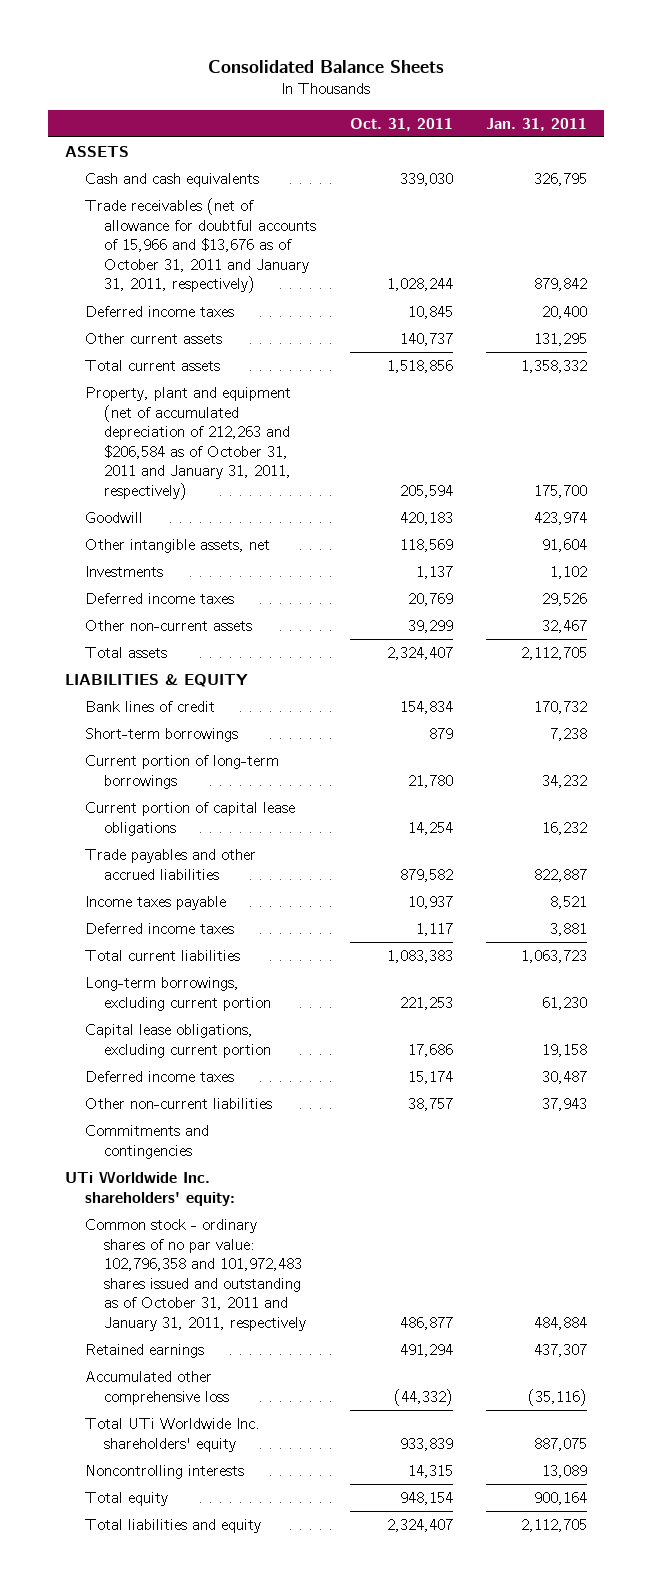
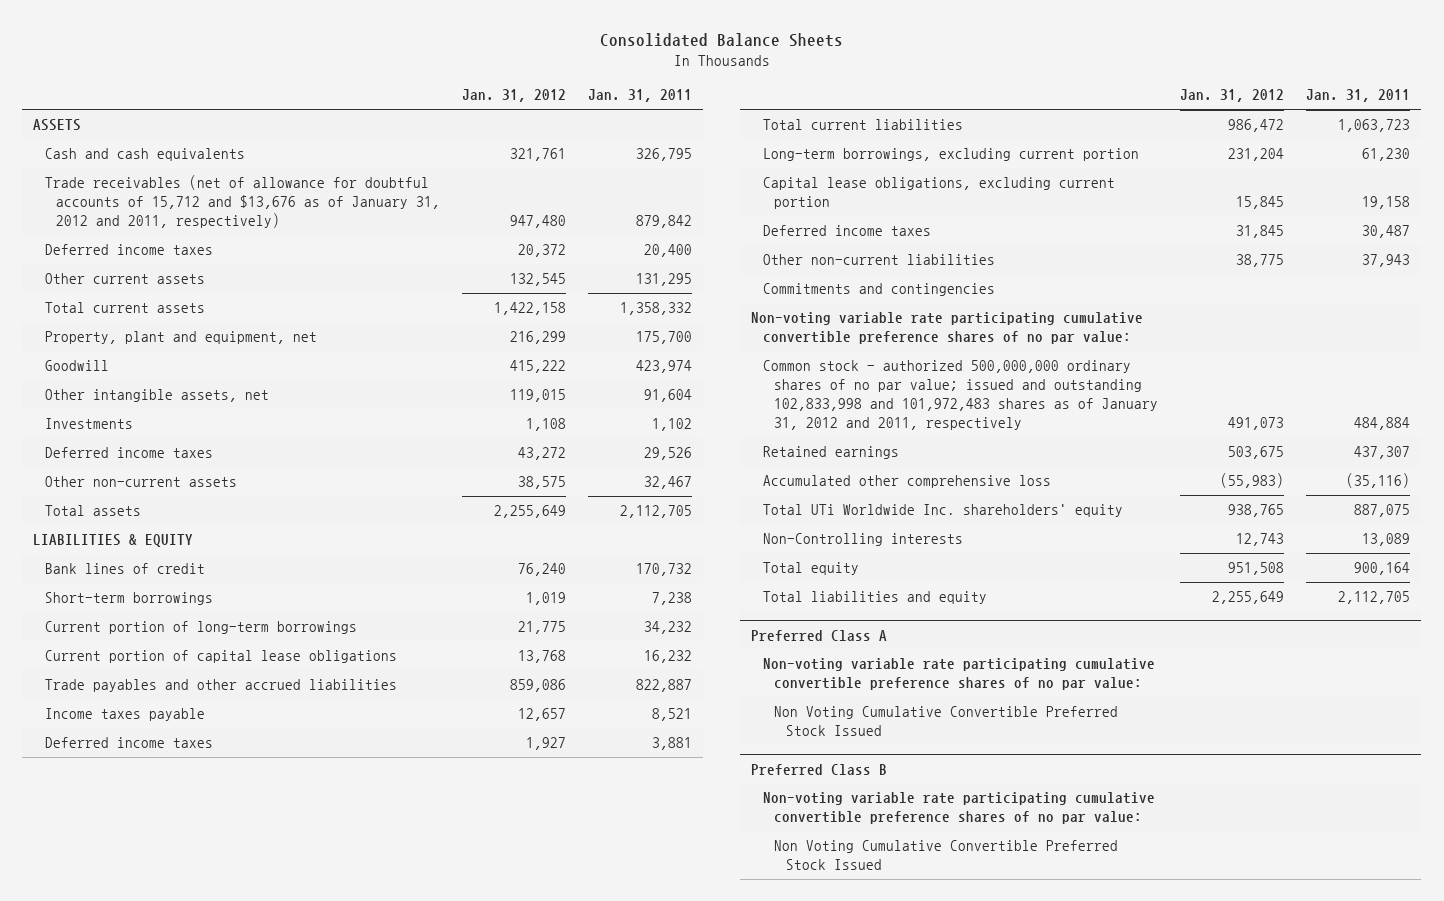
- | Oct. 31, 2011 | Jan. 31, 2011
+ | Jan. 31, 2012 | Jan. 31, 2011
- Trade receivables (net of allowance for doubtful accounts of 15,966 and $13,676 as of October 31, 2011 and January 31, 2011, respectively) | 1,028,244 | 879,842
+ Trade receivables (net of allowance for doubtful accounts of 15,712 and $13,676 as of January 31, 2012 and 2011, respectively) | 947,480 | 879,842
- Property, plant and equipment (net of accumulated depreciation of 212,263 and $206,584 as of October 31, 2011 and January 31, 2011, respectively) | 205,594 | 175,700
+ Property, plant and equipment, net | 216,299 | 175,700
- UTi Worldwide Inc. shareholders' equity:
- Common stock - ordinary shares of no par value: 102,796,358 and 101,972,483 shares issued and outstanding as of October 31, 2011 and January 31, 2011, respectively | 486,877 | 484,884
+ Non-voting variable rate participating cumulative convertible preference shares of no par value:
+ Common stock - authorized 500,000,000 ordinary shares of no par value; issued and outstanding 102,833,998 and 101,972,483 shares as of January 31, 2012 and 2011, respectively | 491,073 | 484,884
- Noncontrolling interests | 14,315 | 13,089
+ Non-Controlling interests | 12,743 | 13,089
+ Preferred Class A
+ Non-voting variable rate participating cumulative convertible preference shares of no par value:
+ Non Voting Cumulative Convertible Preferred Stock Issued
+ Preferred Class B
+ Non-voting variable rate participating cumulative convertible preference shares of no par value:
+ Non Voting Cumulative Convertible Preferred Stock Issued

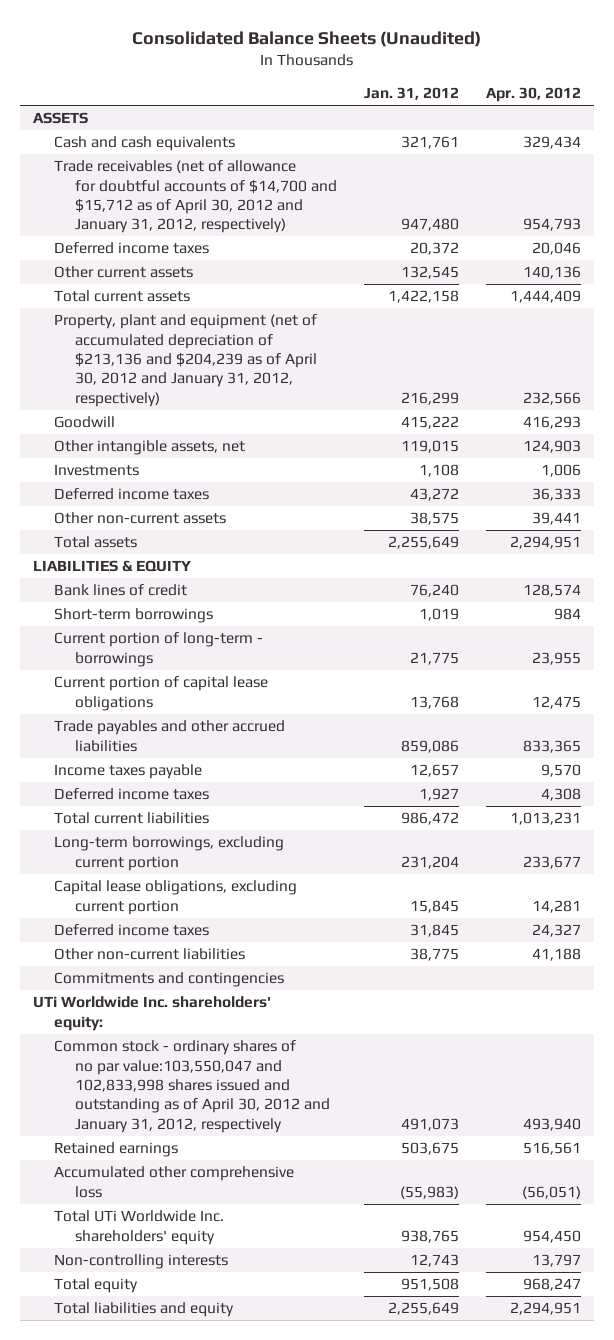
- Consolidated Balance Sheets
+ Consolidated Balance Sheets (Unaudited)
- | Jan. 31, 2012 | Jan. 31, 2011
+ | Jan. 31, 2012 | Apr. 30, 2012
- Trade receivables (net of allowance for doubtful accounts of 15,712 and $13,676 as of January 31, 2012 and 2011, respectively) | 947,480 | 879,842
+ Trade receivables (net of allowance for doubtful accounts of $14,700 and $15,712 as of April 30, 2012 and January 31, 2012, respectively) | 947,480 | 954,793
- Property, plant and equipment, net | 216,299 | 175,700
+ Property, plant and equipment (net of accumulated depreciation of $213,136 and $204,239 as of April 30, 2012 and January 31, 2012, respectively) | 216,299 | 232,566
- Current portion of long-term borrowings | 21,775 | 34,232
+ Current portion of long-term - borrowings | 21,775 | 23,955
- Non-voting variable rate participating cumulative convertible preference shares of no par value:
- Common stock - authorized 500,000,000 ordinary shares of no par value; issued and outstanding 102,833,998 and 101,972,483 shares as of January 31, 2012 and 2011, respectively | 491,073 | 484,884
+ UTi Worldwide Inc. shareholders' equity:
+ Common stock - ordinary shares of no par value:103,550,047 and 102,833,998 shares issued and outstanding as of April 30, 2012 and January 31, 2012, respectively | 491,073 | 493,940
- Non-Controlling interests | 12,743 | 13,089
+ Non-controlling interests | 12,743 | 13,797
- Preferred Class A
- Non-voting variable rate participating cumulative convertible preference shares of no par value:
- Non Voting Cumulative Convertible Preferred Stock Issued
- Preferred Class B
- Non-voting variable rate participating cumulative convertible preference shares of no par value:
- Non Voting Cumulative Convertible Preferred Stock Issued

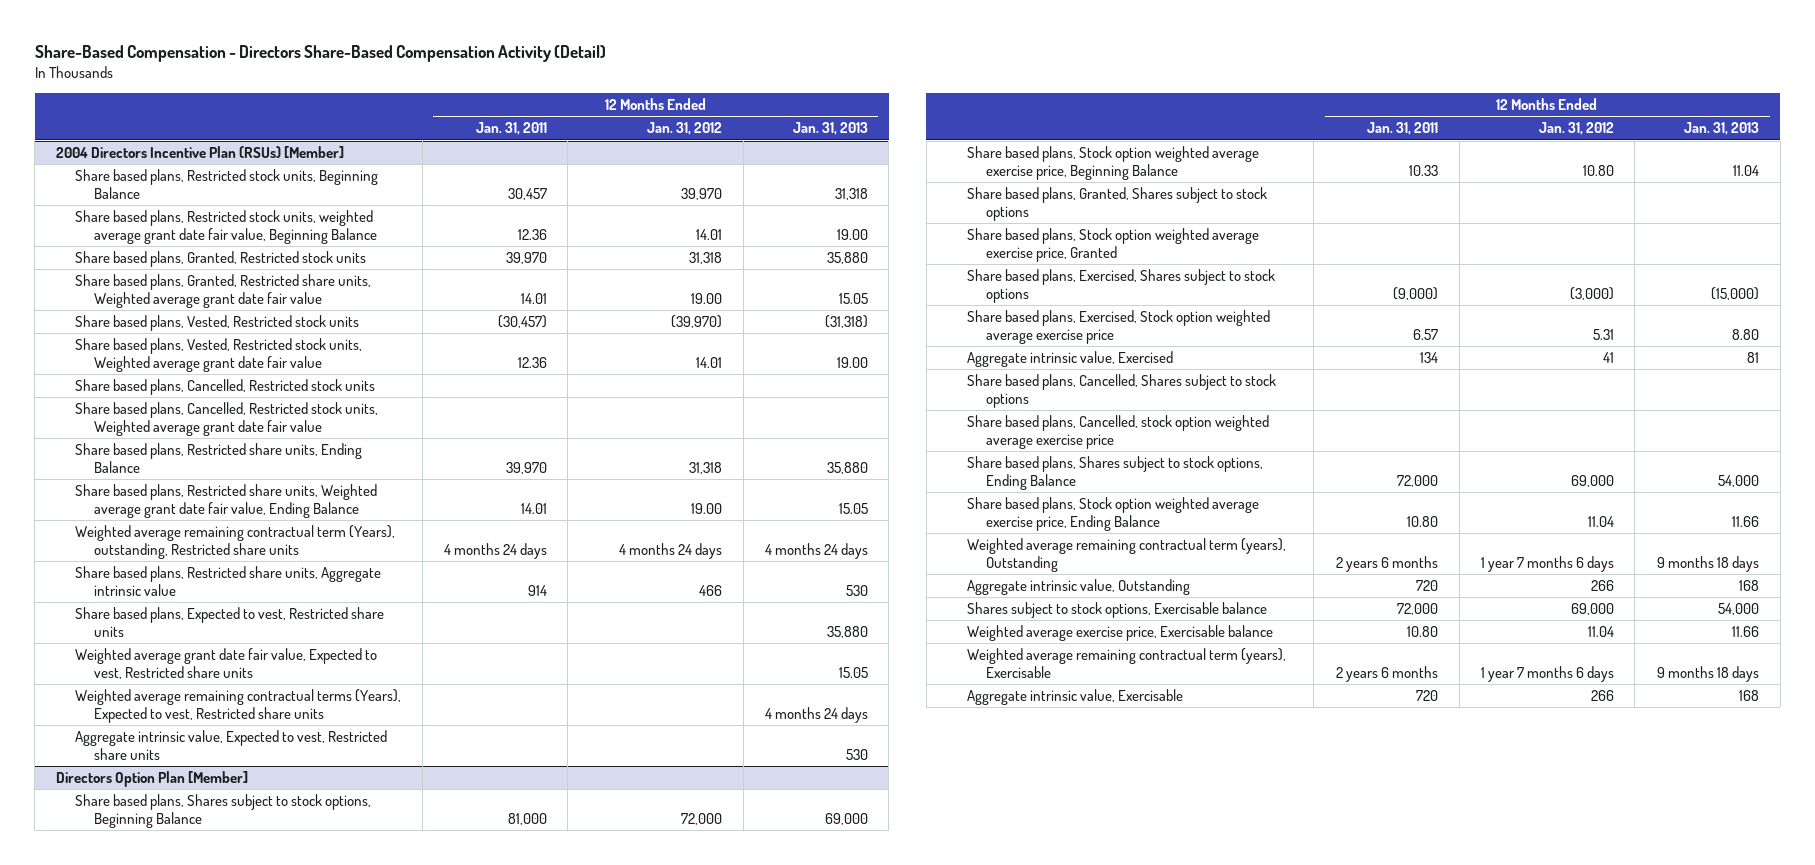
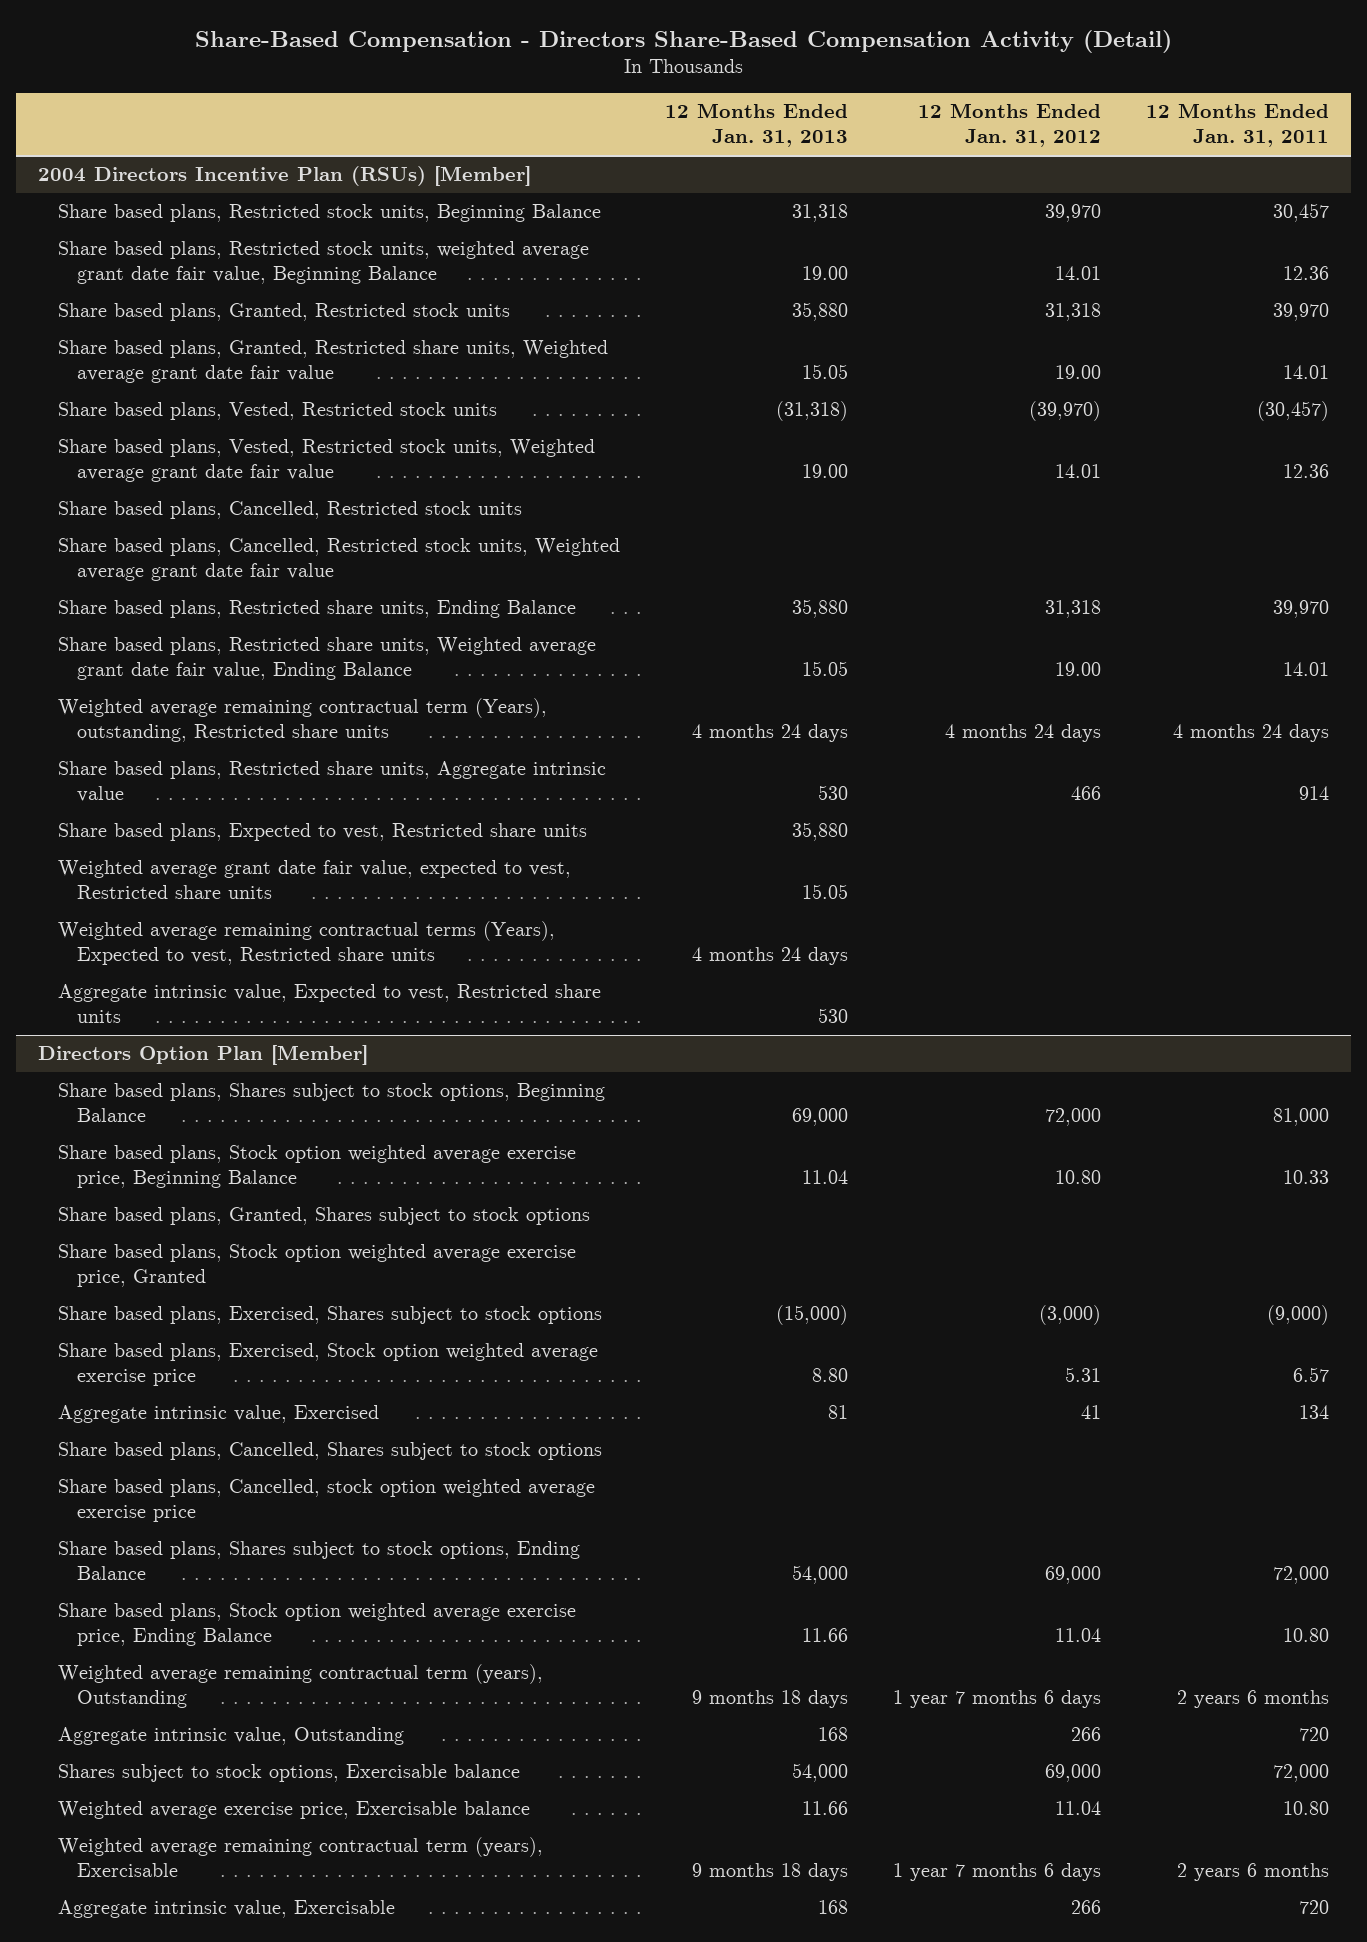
- | 12 Months Ended Jan. 31, 2011 | 12 Months Ended Jan. 31, 2012 | 12 Months Ended Jan. 31, 2013
+ | 12 Months Ended Jan. 31, 2013 | 12 Months Ended Jan. 31, 2012 | 12 Months Ended Jan. 31, 2011
@ 2004 Directors Incentive Plan (RSUs) [Member]
- Weighted average grant date fair value, Expected to vest, Restricted share units | | | 15.05
+ Weighted average grant date fair value, expected to vest, Restricted share units | 15.05 | |

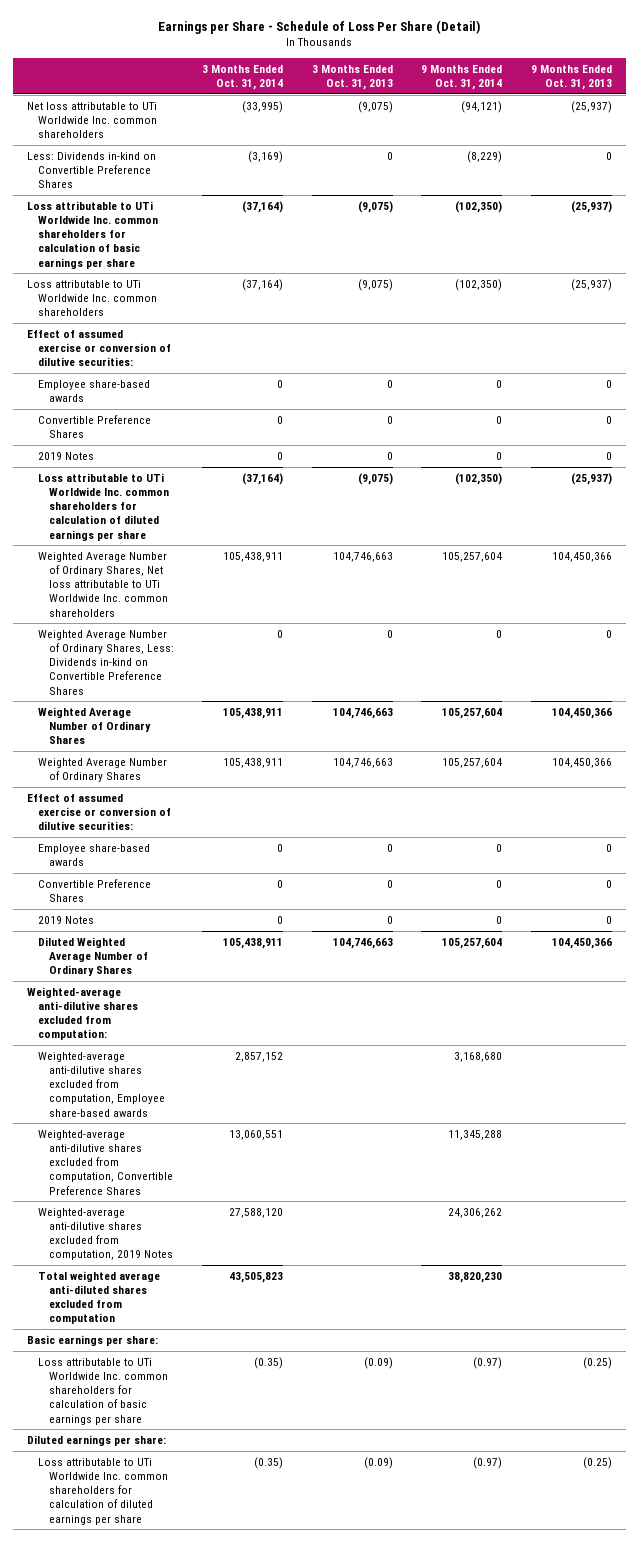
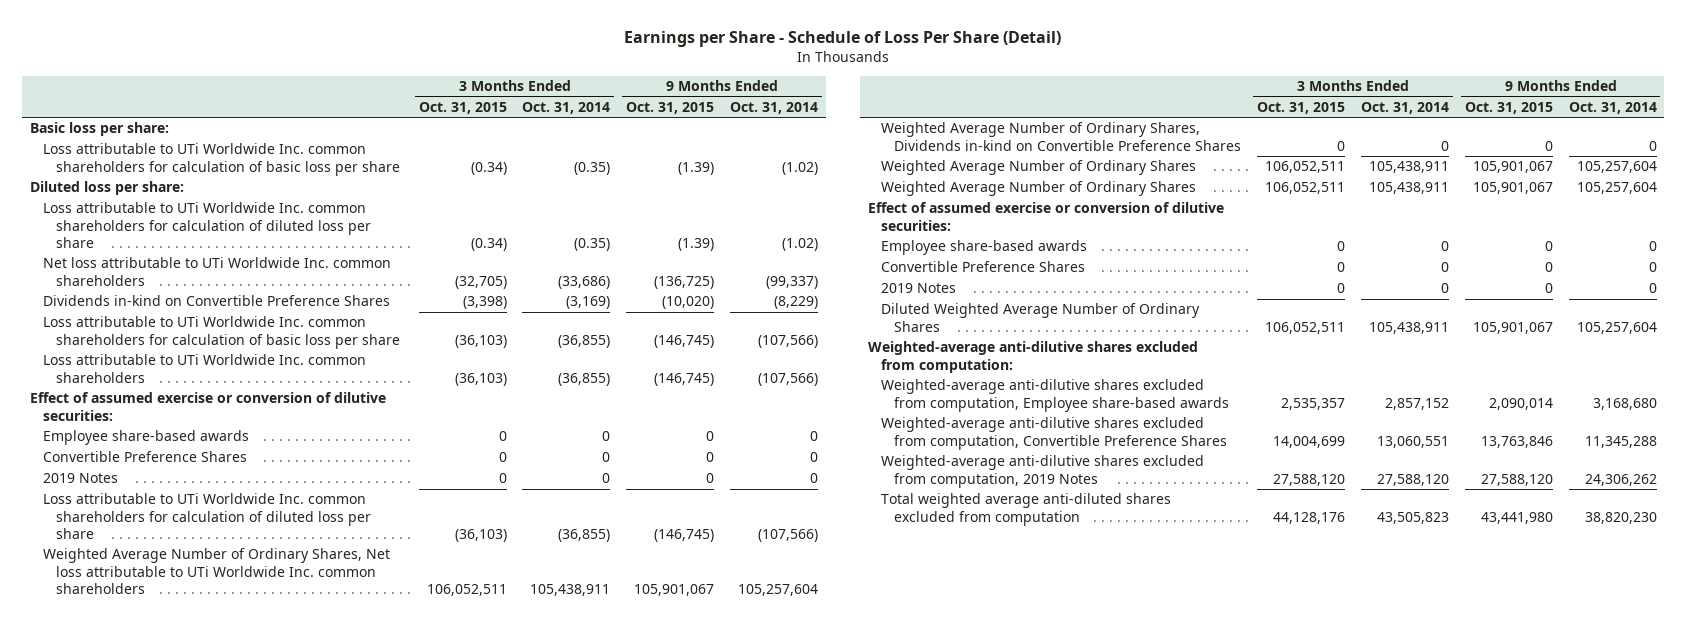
- | 3 Months Ended Oct. 31, 2014 | 3 Months Ended Oct. 31, 2013 | 9 Months Ended Oct. 31, 2014 | 9 Months Ended Oct. 31, 2013
+ | 3 Months Ended Oct. 31, 2015 | 3 Months Ended Oct. 31, 2014 | 9 Months Ended Oct. 31, 2015 | 9 Months Ended Oct. 31, 2014
- Net loss attributable to UTi Worldwide Inc. common shareholders | (33,995) | (9,075) | (94,121) | (25,937)
- Less: Dividends in-kind on Convertible Preference Shares | (3,169) | 0 | (8,229) | 0
- Loss attributable to UTi Worldwide Inc. common shareholders for calculation of basic earnings per share | (37,164) | (9,075) | (102,350) | (25,937)
- Loss attributable to UTi Worldwide Inc. common shareholders | (37,164) | (9,075) | (102,350) | (25,937)
+ Basic loss per share:
+ Loss attributable to UTi Worldwide Inc. common shareholders for calculation of basic loss per share | (0.34) | (0.35) | (1.39) | (1.02)
+ Diluted loss per share:
+ Loss attributable to UTi Worldwide Inc. common shareholders for calculation of diluted loss per share | (0.34) | (0.35) | (1.39) | (1.02)
+ Net loss attributable to UTi Worldwide Inc. common shareholders | (32,705) | (33,686) | (136,725) | (99,337)
+ Dividends in-kind on Convertible Preference Shares | (3,398) | (3,169) | (10,020) | (8,229)
+ Loss attributable to UTi Worldwide Inc. common shareholders for calculation of basic loss per share | (36,103) | (36,855) | (146,745) | (107,566)
+ Loss attributable to UTi Worldwide Inc. common shareholders | (36,103) | (36,855) | (146,745) | (107,566)
- Loss attributable to UTi Worldwide Inc. common shareholders for calculation of diluted earnings per share | (37,164) | (9,075) | (102,350) | (25,937)
+ Loss attributable to UTi Worldwide Inc. common shareholders for calculation of diluted loss per share | (36,103) | (36,855) | (146,745) | (107,566)
- Weighted Average Number of Ordinary Shares, Less: Dividends in-kind on Convertible Preference Shares | 0 | 0 | 0 | 0
+ Weighted Average Number of Ordinary Shares, Dividends in-kind on Convertible Preference Shares | 0 | 0 | 0 | 0
- Basic earnings per share:
- Loss attributable to UTi Worldwide Inc. common shareholders for calculation of basic earnings per share | (0.35) | (0.09) | (0.97) | (0.25)
- Diluted earnings per share:
- Loss attributable to UTi Worldwide Inc. common shareholders for calculation of diluted earnings per share | (0.35) | (0.09) | (0.97) | (0.25)

